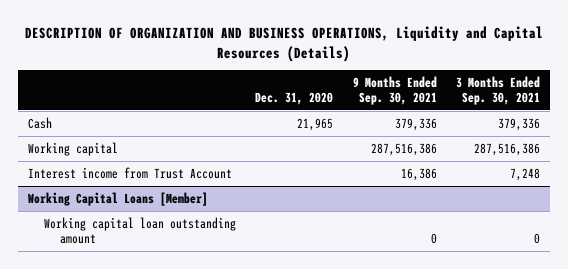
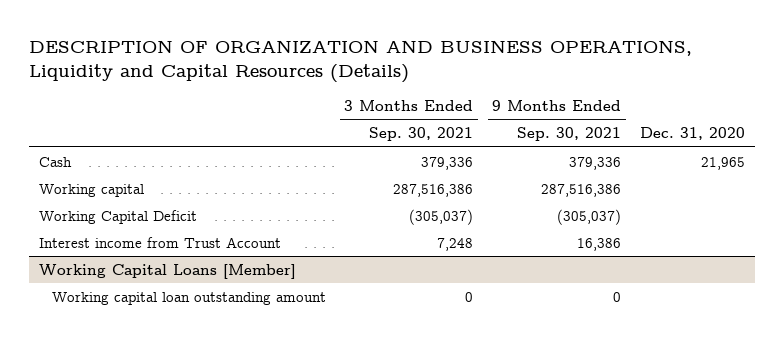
- | Dec. 31, 2020 | 9 Months Ended Sep. 30, 2021 | 3 Months Ended Sep. 30, 2021
+ | 3 Months Ended Sep. 30, 2021 | 9 Months Ended Sep. 30, 2021 | Dec. 31, 2020
+ Working Capital Deficit | (305,037) | (305,037) |

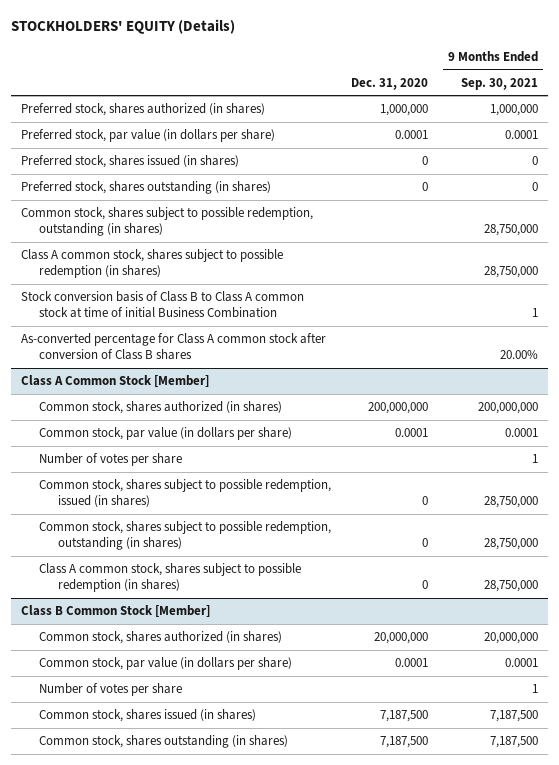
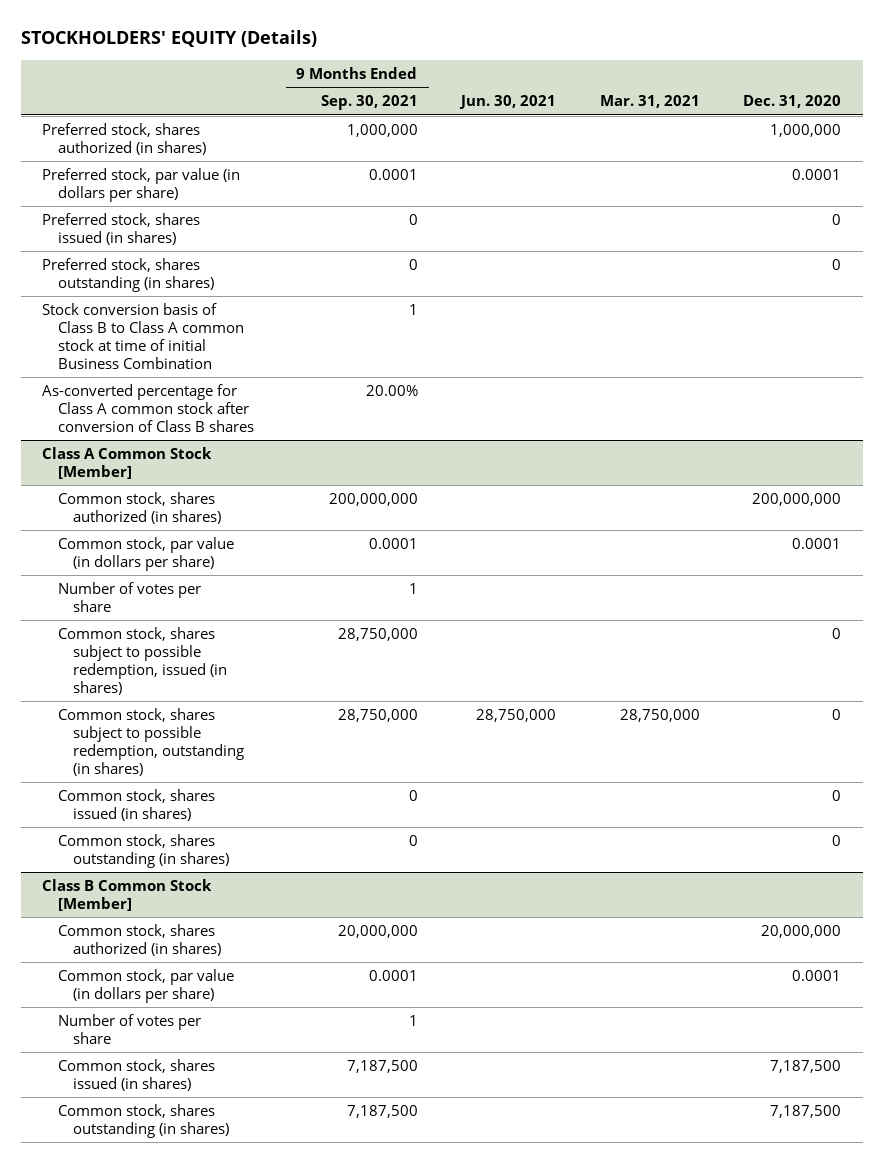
- | Dec. 31, 2020 | 9 Months Ended Sep. 30, 2021
+ | 9 Months Ended Sep. 30, 2021 | Jun. 30, 2021 | Mar. 31, 2021 | Dec. 31, 2020
- Common stock, shares subject to possible redemption, outstanding (in shares) | | 28,750,000
- Class A common stock, shares subject to possible redemption (in shares) | | 28,750,000
@ Class A Common Stock [Member]
- Class A common stock, shares subject to possible redemption (in shares) | 0 | 28,750,000
+ Common stock, shares issued (in shares) | 0 | | | 0
+ Common stock, shares outstanding (in shares) | 0 | | | 0

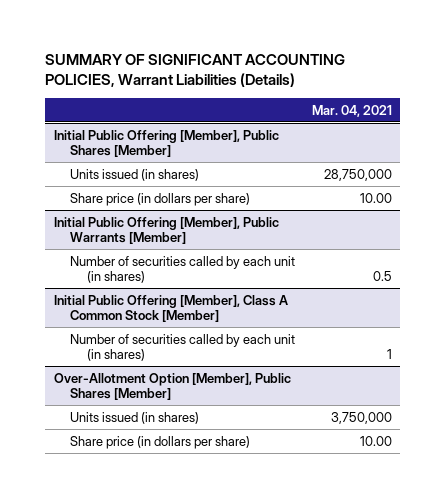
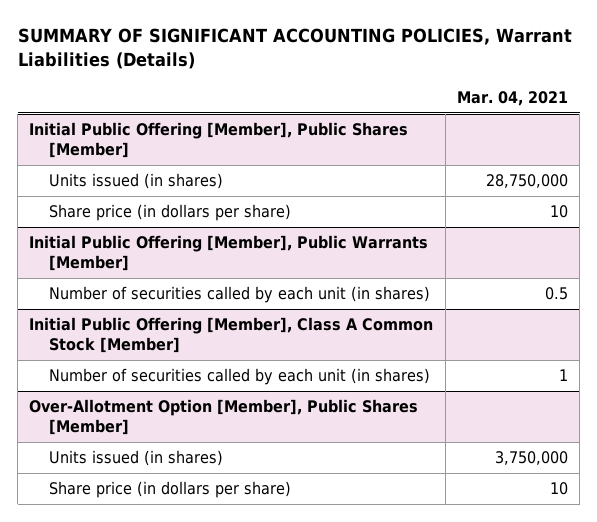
@ Initial Public Offering [Member], Public Shares [Member]
- Share price (in dollars per share) | 10.00
+ Share price (in dollars per share) | 10
@ Over-Allotment Option [Member], Public Shares [Member]
- Share price (in dollars per share) | 10.00
+ Share price (in dollars per share) | 10

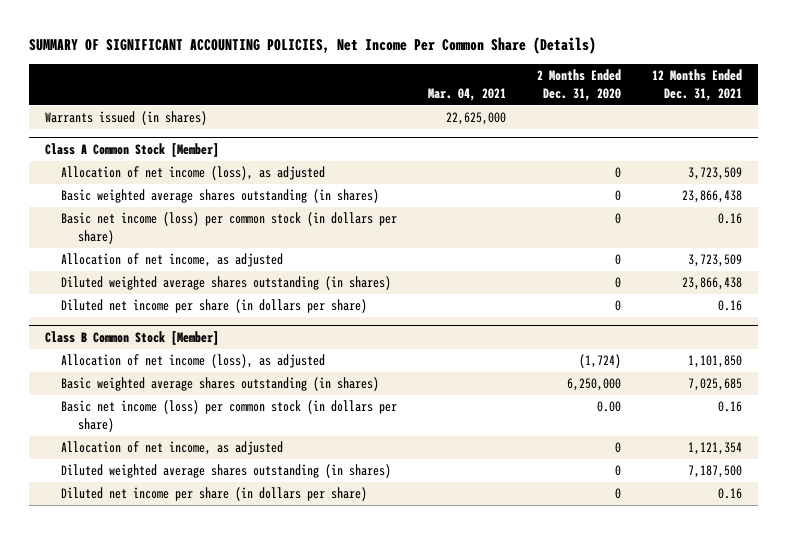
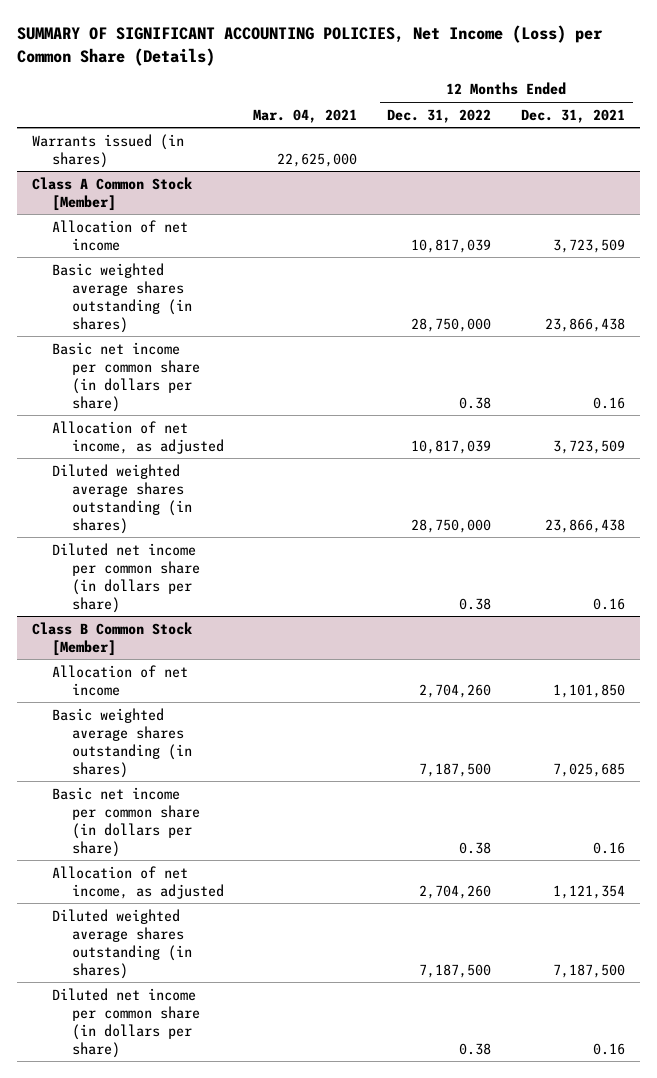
- SUMMARY OF SIGNIFICANT ACCOUNTING POLICIES, Net Income Per Common Share (Details)
+ SUMMARY OF SIGNIFICANT ACCOUNTING POLICIES, Net Income (Loss) per Common Share (Details)
- | Mar. 04, 2021 | 2 Months Ended Dec. 31, 2020 | 12 Months Ended Dec. 31, 2021
+ | Mar. 04, 2021 | 12 Months Ended Dec. 31, 2022 | 12 Months Ended Dec. 31, 2021
@ Class A Common Stock [Member]
- Allocation of net income (loss), as adjusted | | 0 | 3,723,509
+ Allocation of net income | | 10,817,039 | 3,723,509
- Basic net income (loss) per common stock (in dollars per share) | | 0 | 0.16
+ Basic net income per common share (in dollars per share) | | 0.38 | 0.16
- Diluted net income per share (in dollars per share) | | 0 | 0.16
+ Diluted net income per common share (in dollars per share) | | 0.38 | 0.16
@ Class B Common Stock [Member]
- Allocation of net income (loss), as adjusted | | (1,724) | 1,101,850
+ Allocation of net income | | 2,704,260 | 1,101,850
- Basic net income (loss) per common stock (in dollars per share) | | 0.00 | 0.16
+ Basic net income per common share (in dollars per share) | | 0.38 | 0.16
- Diluted net income per share (in dollars per share) | | 0 | 0.16
+ Diluted net income per common share (in dollars per share) | | 0.38 | 0.16

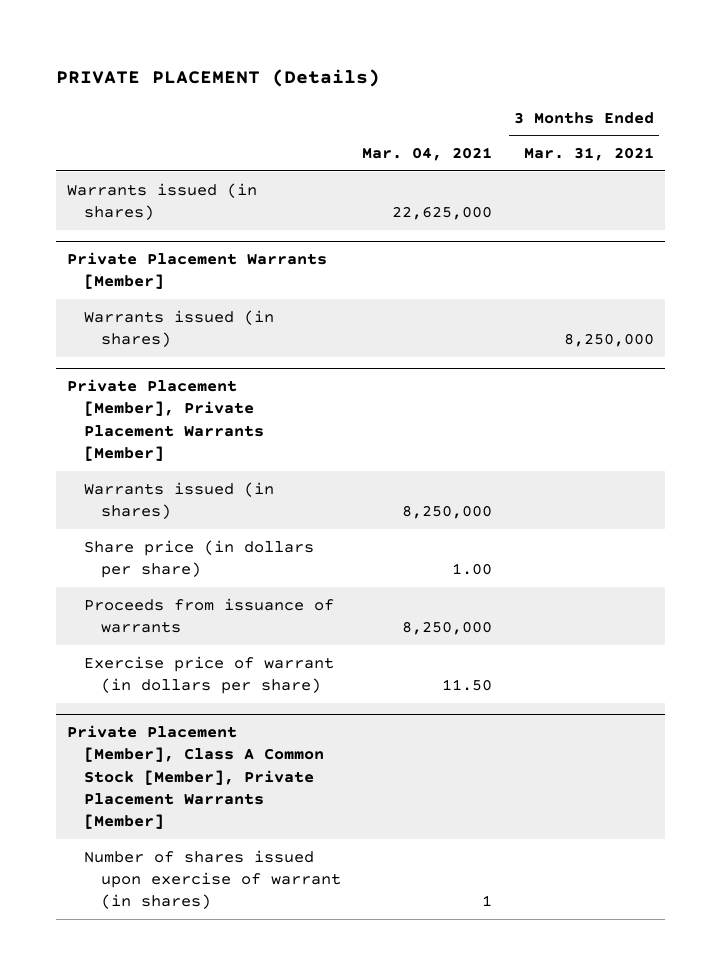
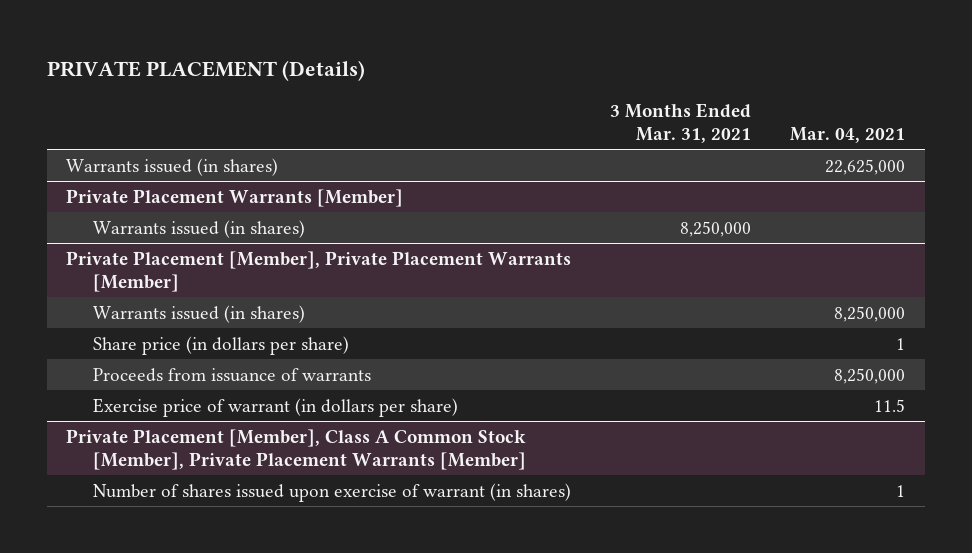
- | Mar. 04, 2021 | 3 Months Ended Mar. 31, 2021
+ | 3 Months Ended Mar. 31, 2021 | Mar. 04, 2021
@ Private Placement [Member], Private Placement Warrants [Member]
- Share price (in dollars per share) | 1.00 |
+ Share price (in dollars per share) | | 1
- Exercise price of warrant (in dollars per share) | 11.50 |
+ Exercise price of warrant (in dollars per share) | | 11.5

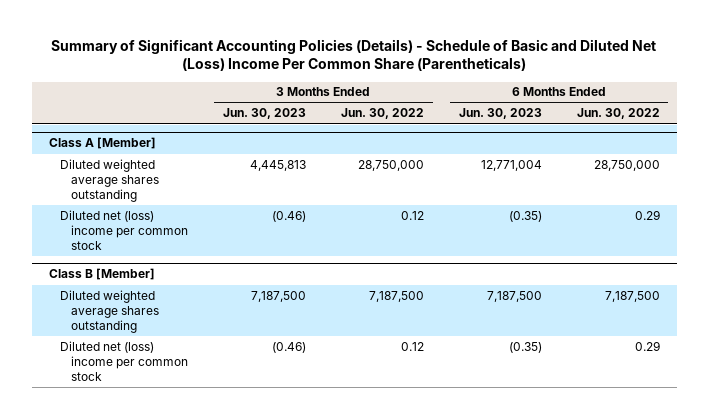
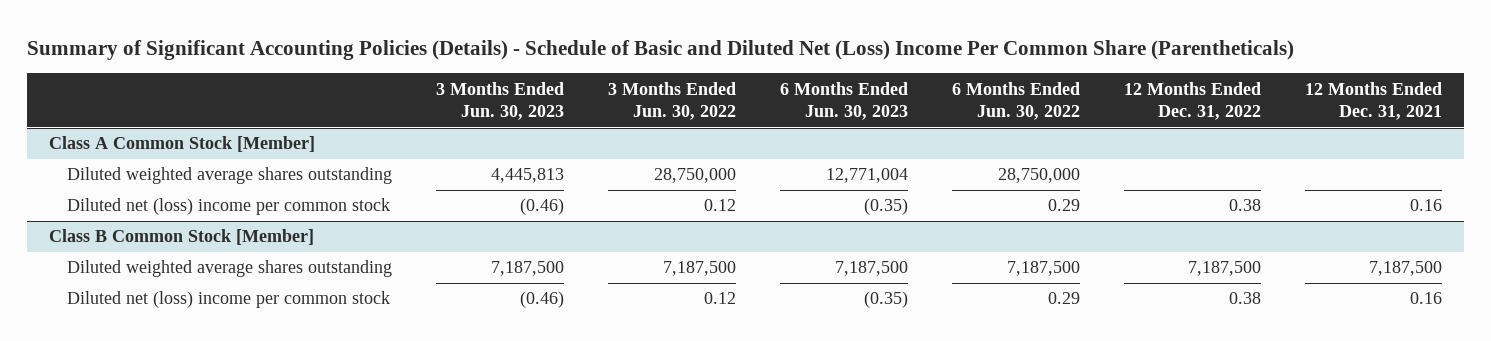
- | 3 Months Ended Jun. 30, 2023 | 3 Months Ended Jun. 30, 2022 | 6 Months Ended Jun. 30, 2023 | 6 Months Ended Jun. 30, 2022
+ | 3 Months Ended Jun. 30, 2023 | 3 Months Ended Jun. 30, 2022 | 6 Months Ended Jun. 30, 2023 | 6 Months Ended Jun. 30, 2022 | 12 Months Ended Dec. 31, 2022 | 12 Months Ended Dec. 31, 2021
- Class A [Member]
+ Class A Common Stock [Member]
- Class B [Member]
+ Class B Common Stock [Member]

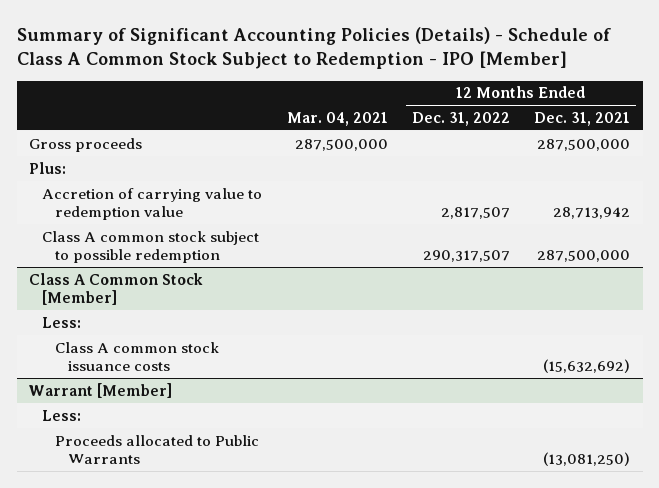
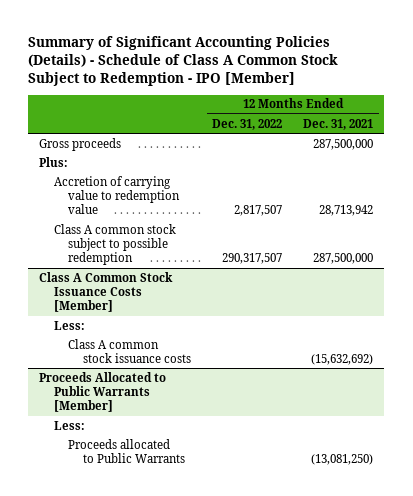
- | Mar. 04, 2021 | 12 Months Ended Dec. 31, 2022 | 12 Months Ended Dec. 31, 2021
+ | 12 Months Ended Dec. 31, 2022 | 12 Months Ended Dec. 31, 2021
- Class A Common Stock [Member]
+ Class A Common Stock Issuance Costs [Member]
- Warrant [Member]
+ Proceeds Allocated to Public Warrants [Member]

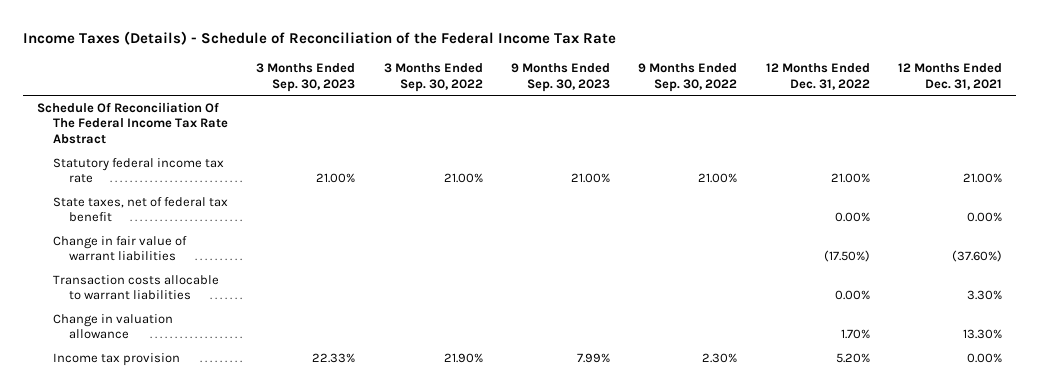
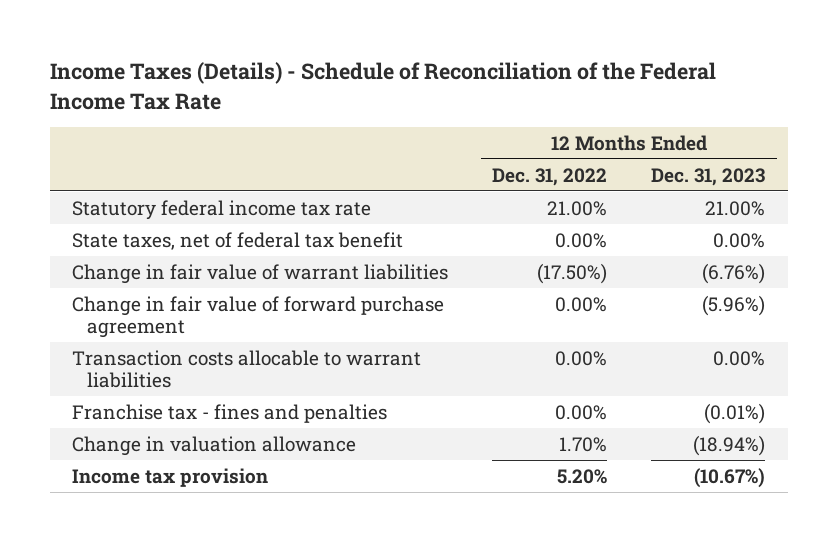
- | 3 Months Ended Sep. 30, 2023 | 3 Months Ended Sep. 30, 2022 | 9 Months Ended Sep. 30, 2023 | 9 Months Ended Sep. 30, 2022 | 12 Months Ended Dec. 31, 2022 | 12 Months Ended Dec. 31, 2021
+ | 12 Months Ended Dec. 31, 2022 | 12 Months Ended Dec. 31, 2023
- Schedule Of Reconciliation Of The Federal Income Tax Rate Abstract
+ Change in fair value of forward purchase agreement | 0.00% | (5.96%)
+ Franchise tax - fines and penalties | 0.00% | (0.01%)

